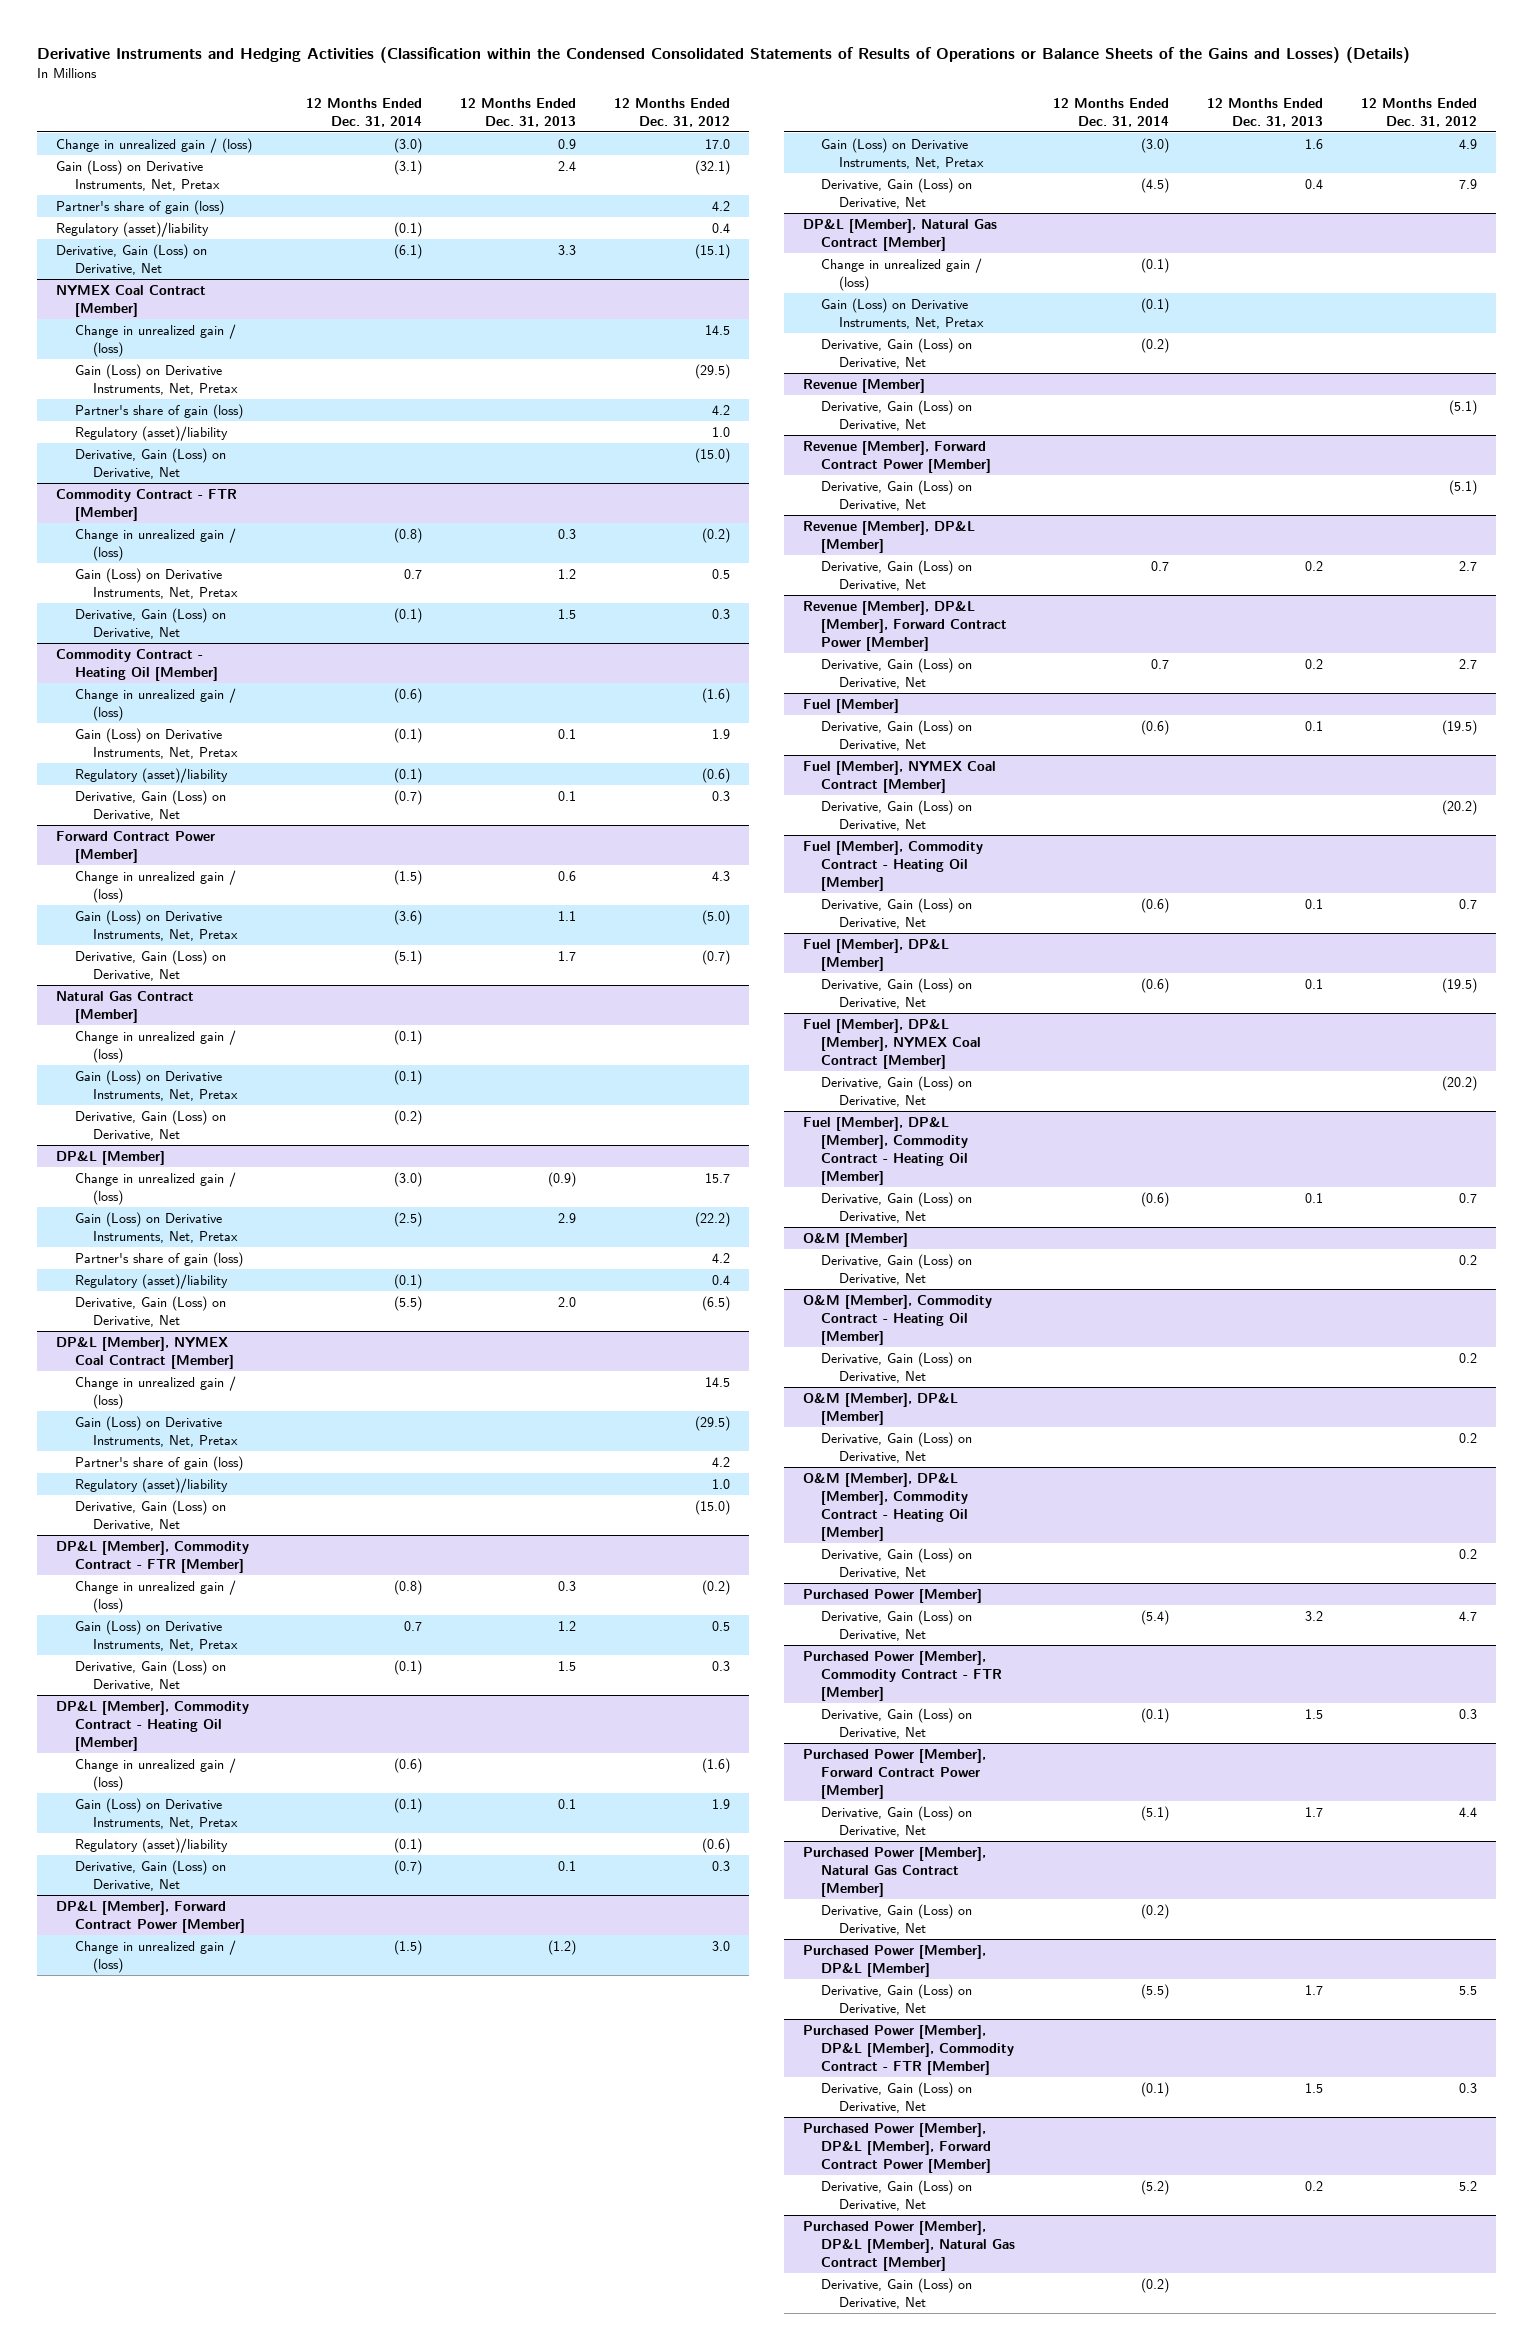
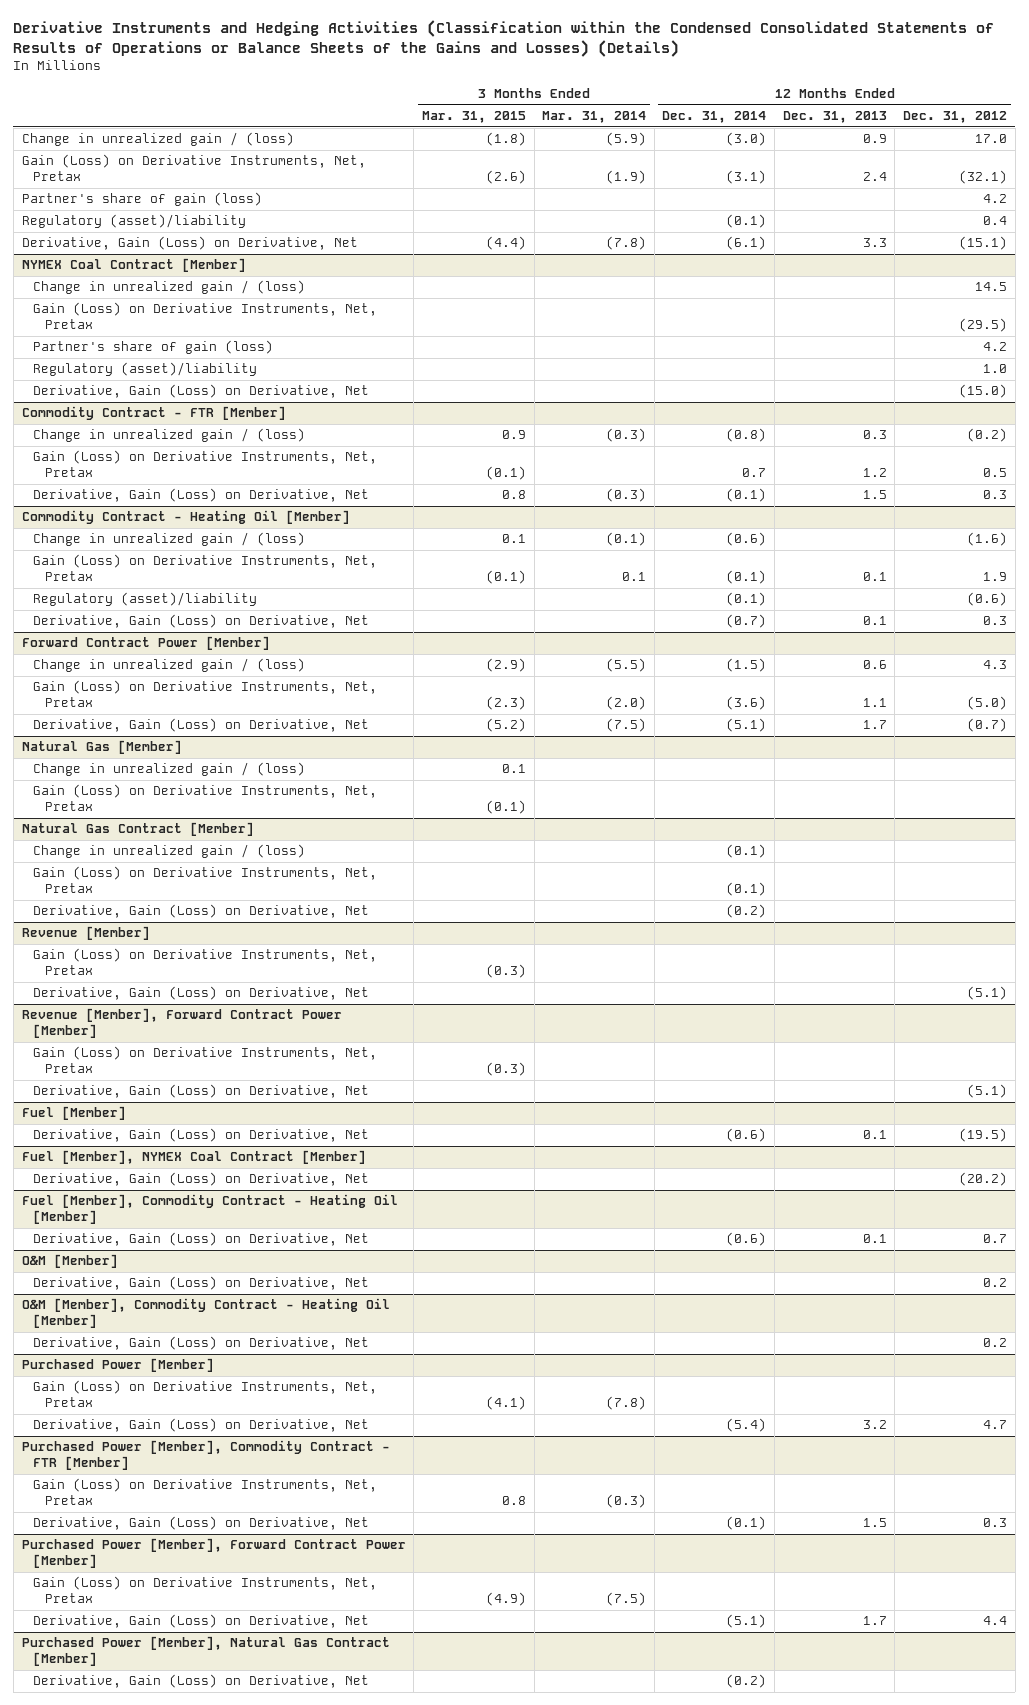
- | 12 Months Ended Dec. 31, 2014 | 12 Months Ended Dec. 31, 2013 | 12 Months Ended Dec. 31, 2012
+ | 3 Months Ended Mar. 31, 2015 | 3 Months Ended Mar. 31, 2014 | 12 Months Ended Dec. 31, 2014 | 12 Months Ended Dec. 31, 2013 | 12 Months Ended Dec. 31, 2012
+ Natural Gas [Member]
+ Change in unrealized gain / (loss) | 0.1 | | | |
+ Gain (Loss) on Derivative Instruments, Net, Pretax | (0.1) | | | |
- DP&L [Member]
- Change in unrealized gain / (loss) | (3.0) | (0.9) | 15.7
- Gain (Loss) on Derivative Instruments, Net, Pretax | (2.5) | 2.9 | (22.2)
- Partner's share of gain (loss) | | | 4.2
- Regulatory (asset)/liability | (0.1) | | 0.4
- Derivative, Gain (Loss) on Derivative, Net | (5.5) | 2.0 | (6.5)
- DP&L [Member], NYMEX Coal Contract [Member]
- Change in unrealized gain / (loss) | | | 14.5
- Gain (Loss) on Derivative Instruments, Net, Pretax | | | (29.5)
- Partner's share of gain (loss) | | | 4.2
- Regulatory (asset)/liability | | | 1.0
- Derivative, Gain (Loss) on Derivative, Net | | | (15.0)
- DP&L [Member], Commodity Contract - FTR [Member]
- Change in unrealized gain / (loss) | (0.8) | 0.3 | (0.2)
- Gain (Loss) on Derivative Instruments, Net, Pretax | 0.7 | 1.2 | 0.5
- Derivative, Gain (Loss) on Derivative, Net | (0.1) | 1.5 | 0.3
- DP&L [Member], Commodity Contract - Heating Oil [Member]
- Change in unrealized gain / (loss) | (0.6) | | (1.6)
- Gain (Loss) on Derivative Instruments, Net, Pretax | (0.1) | 0.1 | 1.9
- Regulatory (asset)/liability | (0.1) | | (0.6)
- Derivative, Gain (Loss) on Derivative, Net | (0.7) | 0.1 | 0.3
- DP&L [Member], Forward Contract Power [Member]
- Change in unrealized gain / (loss) | (1.5) | (1.2) | 3.0
- Gain (Loss) on Derivative Instruments, Net, Pretax | (3.0) | 1.6 | 4.9
- Derivative, Gain (Loss) on Derivative, Net | (4.5) | 0.4 | 7.9
- DP&L [Member], Natural Gas Contract [Member]
- Change in unrealized gain / (loss) | (0.1) | |
- Gain (Loss) on Derivative Instruments, Net, Pretax | (0.1) | |
- Derivative, Gain (Loss) on Derivative, Net | (0.2) | |
@ Revenue [Member]
+ Gain (Loss) on Derivative Instruments, Net, Pretax | (0.3) | | | |
@ Revenue [Member], Forward Contract Power [Member]
+ Gain (Loss) on Derivative Instruments, Net, Pretax | (0.3) | | | |
- Revenue [Member], DP&L [Member]
- Derivative, Gain (Loss) on Derivative, Net | 0.7 | 0.2 | 2.7
- Revenue [Member], DP&L [Member], Forward Contract Power [Member]
- Derivative, Gain (Loss) on Derivative, Net | 0.7 | 0.2 | 2.7
- Fuel [Member], DP&L [Member]
- Derivative, Gain (Loss) on Derivative, Net | (0.6) | 0.1 | (19.5)
- Fuel [Member], DP&L [Member], NYMEX Coal Contract [Member]
- Derivative, Gain (Loss) on Derivative, Net | | | (20.2)
- Fuel [Member], DP&L [Member], Commodity Contract - Heating Oil [Member]
- Derivative, Gain (Loss) on Derivative, Net | (0.6) | 0.1 | 0.7
- O&M [Member], DP&L [Member]
- Derivative, Gain (Loss) on Derivative, Net | | | 0.2
- O&M [Member], DP&L [Member], Commodity Contract - Heating Oil [Member]
- Derivative, Gain (Loss) on Derivative, Net | | | 0.2
@ Purchased Power [Member]
+ Gain (Loss) on Derivative Instruments, Net, Pretax | (4.1) | (7.8) | | |
@ Purchased Power [Member], Commodity Contract - FTR [Member]
+ Gain (Loss) on Derivative Instruments, Net, Pretax | 0.8 | (0.3) | | |
@ Purchased Power [Member], Forward Contract Power [Member]
+ Gain (Loss) on Derivative Instruments, Net, Pretax | (4.9) | (7.5) | | |
- Purchased Power [Member], DP&L [Member]
- Derivative, Gain (Loss) on Derivative, Net | (5.5) | 1.7 | 5.5
- Purchased Power [Member], DP&L [Member], Commodity Contract - FTR [Member]
- Derivative, Gain (Loss) on Derivative, Net | (0.1) | 1.5 | 0.3
- Purchased Power [Member], DP&L [Member], Forward Contract Power [Member]
- Derivative, Gain (Loss) on Derivative, Net | (5.2) | 0.2 | 5.2
- Purchased Power [Member], DP&L [Member], Natural Gas Contract [Member]
- Derivative, Gain (Loss) on Derivative, Net | (0.2) | |

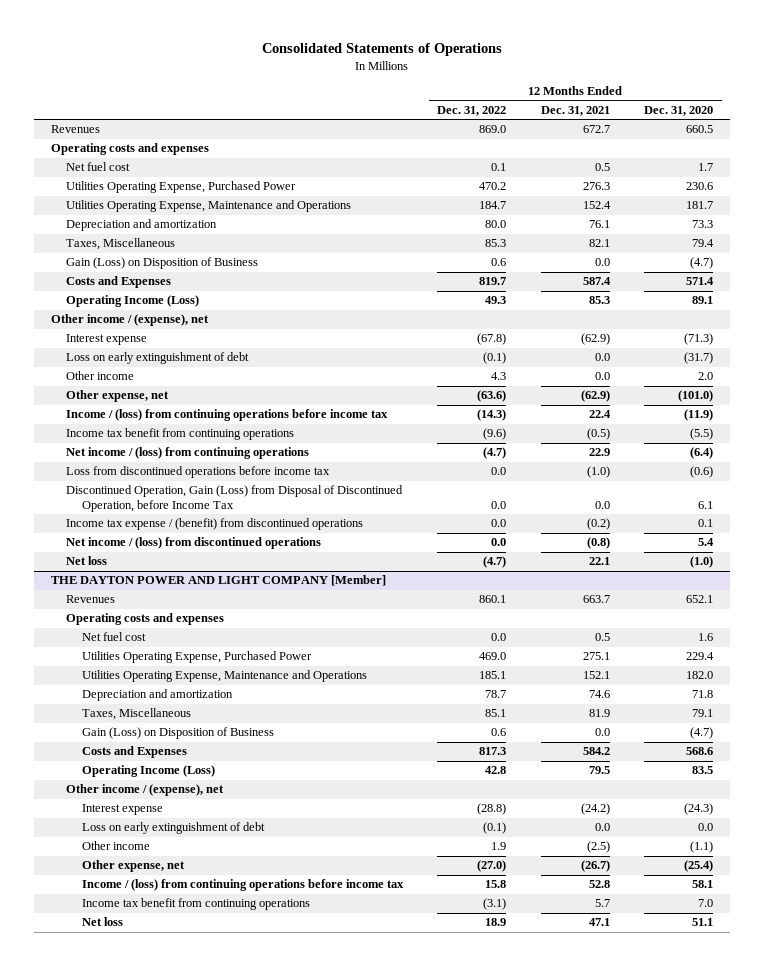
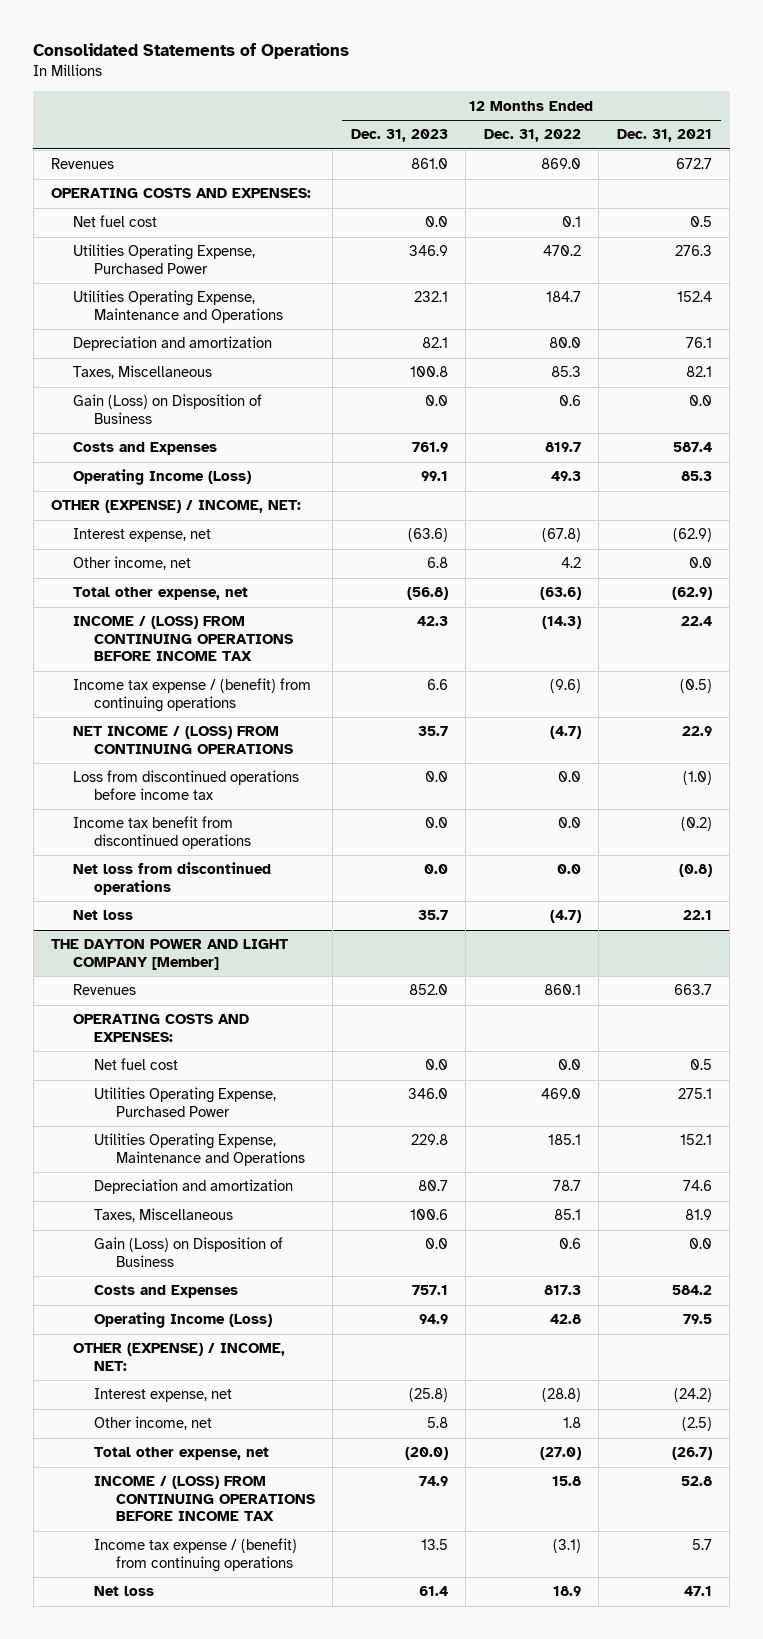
- | 12 Months Ended Dec. 31, 2022 | 12 Months Ended Dec. 31, 2021 | 12 Months Ended Dec. 31, 2020
+ | 12 Months Ended Dec. 31, 2023 | 12 Months Ended Dec. 31, 2022 | 12 Months Ended Dec. 31, 2021
- Operating costs and expenses
+ OPERATING COSTS AND EXPENSES:
- Other income / (expense), net
- Interest expense | (67.8) | (62.9) | (71.3)
- Loss on early extinguishment of debt | (0.1) | 0.0 | (31.7)
- Other income | 4.3 | 0.0 | 2.0
- Other expense, net | (63.6) | (62.9) | (101.0)
- Income / (loss) from continuing operations before income tax | (14.3) | 22.4 | (11.9)
- Income tax benefit from continuing operations | (9.6) | (0.5) | (5.5)
- Net income / (loss) from continuing operations | (4.7) | 22.9 | (6.4)
+ OTHER (EXPENSE) / INCOME, NET:
+ Interest expense, net | (63.6) | (67.8) | (62.9)
+ Other income, net | 6.8 | 4.2 | 0.0
+ Total other expense, net | (56.8) | (63.6) | (62.9)
+ INCOME / (LOSS) FROM CONTINUING OPERATIONS BEFORE INCOME TAX | 42.3 | (14.3) | 22.4
+ Income tax expense / (benefit) from continuing operations | 6.6 | (9.6) | (0.5)
+ NET INCOME / (LOSS) FROM CONTINUING OPERATIONS | 35.7 | (4.7) | 22.9
- Discontinued Operation, Gain (Loss) from Disposal of Discontinued Operation, before Income Tax | 0.0 | 0.0 | 6.1
- Income tax expense / (benefit) from discontinued operations | 0.0 | (0.2) | 0.1
- Net income / (loss) from discontinued operations | 0.0 | (0.8) | 5.4
+ Income tax benefit from discontinued operations | 0.0 | 0.0 | (0.2)
+ Net loss from discontinued operations | 0.0 | 0.0 | (0.8)
@ THE DAYTON POWER AND LIGHT COMPANY [Member]
- Operating costs and expenses
+ OPERATING COSTS AND EXPENSES:
- Other income / (expense), net
- Interest expense | (28.8) | (24.2) | (24.3)
- Loss on early extinguishment of debt | (0.1) | 0.0 | 0.0
- Other income | 1.9 | (2.5) | (1.1)
- Other expense, net | (27.0) | (26.7) | (25.4)
- Income / (loss) from continuing operations before income tax | 15.8 | 52.8 | 58.1
- Income tax benefit from continuing operations | (3.1) | 5.7 | 7.0
+ OTHER (EXPENSE) / INCOME, NET:
+ Interest expense, net | (25.8) | (28.8) | (24.2)
+ Other income, net | 5.8 | 1.8 | (2.5)
+ Total other expense, net | (20.0) | (27.0) | (26.7)
+ INCOME / (LOSS) FROM CONTINUING OPERATIONS BEFORE INCOME TAX | 74.9 | 15.8 | 52.8
+ Income tax expense / (benefit) from continuing operations | 13.5 | (3.1) | 5.7

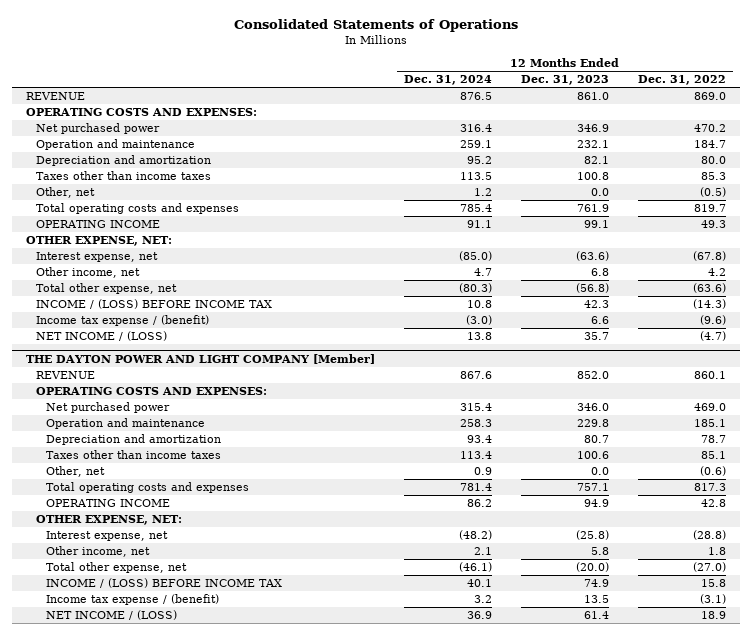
- | 12 Months Ended Dec. 31, 2023 | 12 Months Ended Dec. 31, 2022 | 12 Months Ended Dec. 31, 2021
+ | 12 Months Ended Dec. 31, 2024 | 12 Months Ended Dec. 31, 2023 | 12 Months Ended Dec. 31, 2022
- Revenues | 861.0 | 869.0 | 672.7
+ REVENUE | 876.5 | 861.0 | 869.0
- Net fuel cost | 0.0 | 0.1 | 0.5
- Utilities Operating Expense, Purchased Power | 346.9 | 470.2 | 276.3
- Utilities Operating Expense, Maintenance and Operations | 232.1 | 184.7 | 152.4
+ Net purchased power | 316.4 | 346.9 | 470.2
+ Operation and maintenance | 259.1 | 232.1 | 184.7
- Taxes, Miscellaneous | 100.8 | 85.3 | 82.1
- Gain (Loss) on Disposition of Business | 0.0 | 0.6 | 0.0
- Costs and Expenses | 761.9 | 819.7 | 587.4
- Operating Income (Loss) | 99.1 | 49.3 | 85.3
- OTHER (EXPENSE) / INCOME, NET:
+ Taxes other than income taxes | 113.5 | 100.8 | 85.3
+ Other, net | 1.2 | 0.0 | (0.5)
+ Total operating costs and expenses | 785.4 | 761.9 | 819.7
+ OPERATING INCOME | 91.1 | 99.1 | 49.3
+ OTHER EXPENSE, NET:
- INCOME / (LOSS) FROM CONTINUING OPERATIONS BEFORE INCOME TAX | 42.3 | (14.3) | 22.4
- Income tax expense / (benefit) from continuing operations | 6.6 | (9.6) | (0.5)
- NET INCOME / (LOSS) FROM CONTINUING OPERATIONS | 35.7 | (4.7) | 22.9
- Loss from discontinued operations before income tax | 0.0 | 0.0 | (1.0)
- Income tax benefit from discontinued operations | 0.0 | 0.0 | (0.2)
- Net loss from discontinued operations | 0.0 | 0.0 | (0.8)
- Net loss | 35.7 | (4.7) | 22.1
+ INCOME / (LOSS) BEFORE INCOME TAX | 10.8 | 42.3 | (14.3)
+ Income tax expense / (benefit) | (3.0) | 6.6 | (9.6)
+ NET INCOME / (LOSS) | 13.8 | 35.7 | (4.7)
@ THE DAYTON POWER AND LIGHT COMPANY [Member]
- Revenues | 852.0 | 860.1 | 663.7
+ REVENUE | 867.6 | 852.0 | 860.1
- Net fuel cost | 0.0 | 0.0 | 0.5
- Utilities Operating Expense, Purchased Power | 346.0 | 469.0 | 275.1
- Utilities Operating Expense, Maintenance and Operations | 229.8 | 185.1 | 152.1
+ Net purchased power | 315.4 | 346.0 | 469.0
+ Operation and maintenance | 258.3 | 229.8 | 185.1
- Taxes, Miscellaneous | 100.6 | 85.1 | 81.9
- Gain (Loss) on Disposition of Business | 0.0 | 0.6 | 0.0
- Costs and Expenses | 757.1 | 817.3 | 584.2
- Operating Income (Loss) | 94.9 | 42.8 | 79.5
- OTHER (EXPENSE) / INCOME, NET:
+ Taxes other than income taxes | 113.4 | 100.6 | 85.1
+ Other, net | 0.9 | 0.0 | (0.6)
+ Total operating costs and expenses | 781.4 | 757.1 | 817.3
+ OPERATING INCOME | 86.2 | 94.9 | 42.8
+ OTHER EXPENSE, NET:
- INCOME / (LOSS) FROM CONTINUING OPERATIONS BEFORE INCOME TAX | 74.9 | 15.8 | 52.8
- Income tax expense / (benefit) from continuing operations | 13.5 | (3.1) | 5.7
- Net loss | 61.4 | 18.9 | 47.1
+ INCOME / (LOSS) BEFORE INCOME TAX | 40.1 | 74.9 | 15.8
+ Income tax expense / (benefit) | 3.2 | 13.5 | (3.1)
+ NET INCOME / (LOSS) | 36.9 | 61.4 | 18.9

